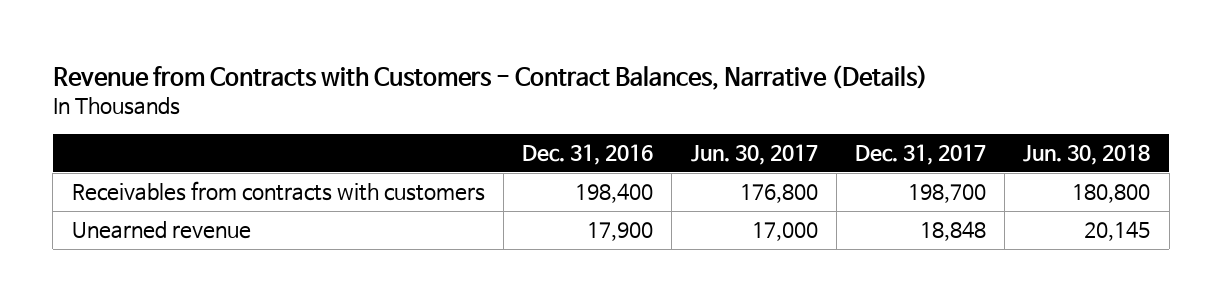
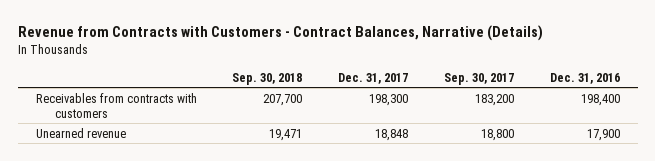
- | Dec. 31, 2016 | Jun. 30, 2017 | Dec. 31, 2017 | Jun. 30, 2018
+ | Sep. 30, 2018 | Dec. 31, 2017 | Sep. 30, 2017 | Dec. 31, 2016
- Receivables from contracts with customers | 198,400 | 176,800 | 198,700 | 180,800
+ Receivables from contracts with customers | 207,700 | 198,300 | 183,200 | 198,400

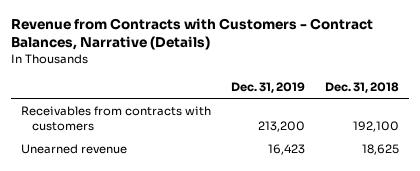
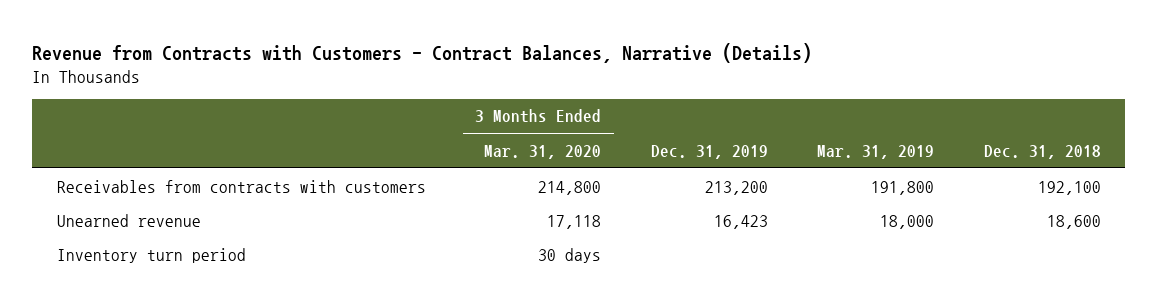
- | Dec. 31, 2019 | Dec. 31, 2018
+ | 3 Months Ended Mar. 31, 2020 | Dec. 31, 2019 | Mar. 31, 2019 | Dec. 31, 2018
- Unearned revenue | 16,423 | 18,625
+ Unearned revenue | 17,118 | 16,423 | 18,000 | 18,600
+ Inventory turn period | 30 days | | |

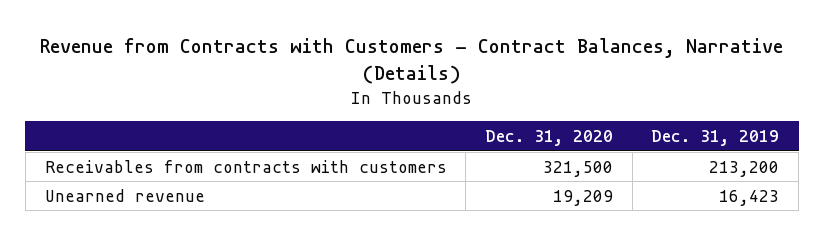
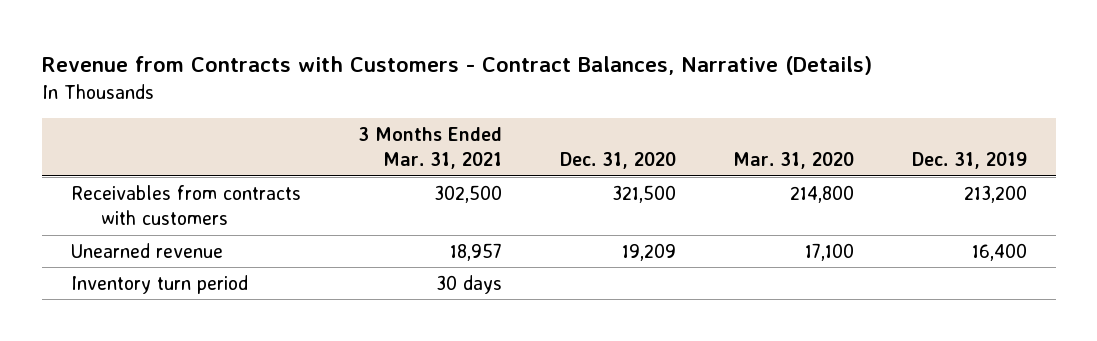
- | Dec. 31, 2020 | Dec. 31, 2019
+ | 3 Months Ended Mar. 31, 2021 | Dec. 31, 2020 | Mar. 31, 2020 | Dec. 31, 2019
- Unearned revenue | 19,209 | 16,423
+ Unearned revenue | 18,957 | 19,209 | 17,100 | 16,400
+ Inventory turn period | 30 days | | |

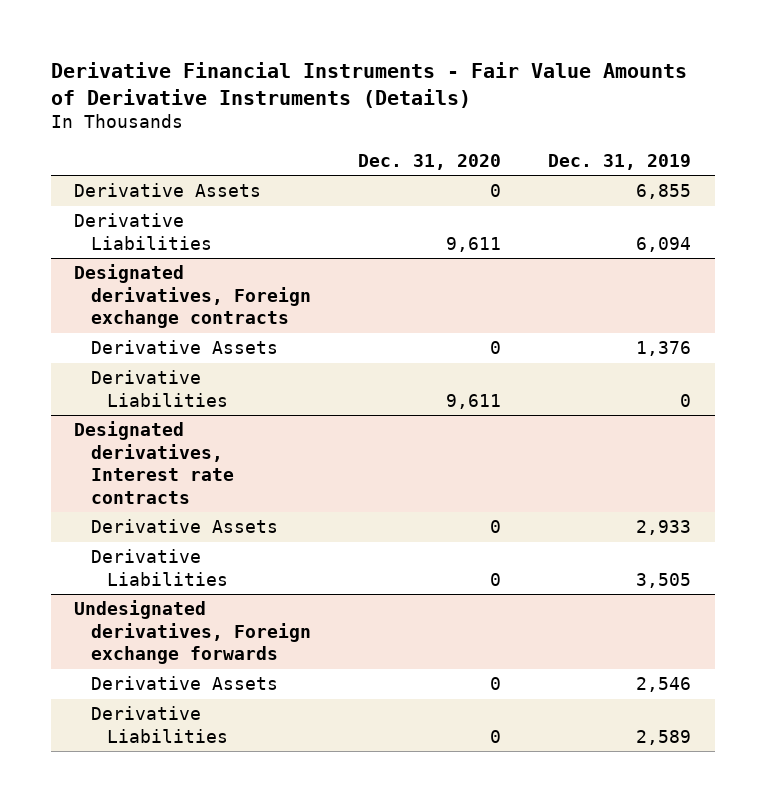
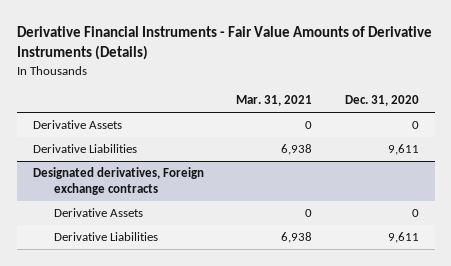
- | Dec. 31, 2020 | Dec. 31, 2019
+ | Mar. 31, 2021 | Dec. 31, 2020
- Designated derivatives, Interest rate contracts
- Derivative Assets | 0 | 2,933
- Derivative Liabilities | 0 | 3,505
- Undesignated derivatives, Foreign exchange forwards
- Derivative Assets | 0 | 2,546
- Derivative Liabilities | 0 | 2,589

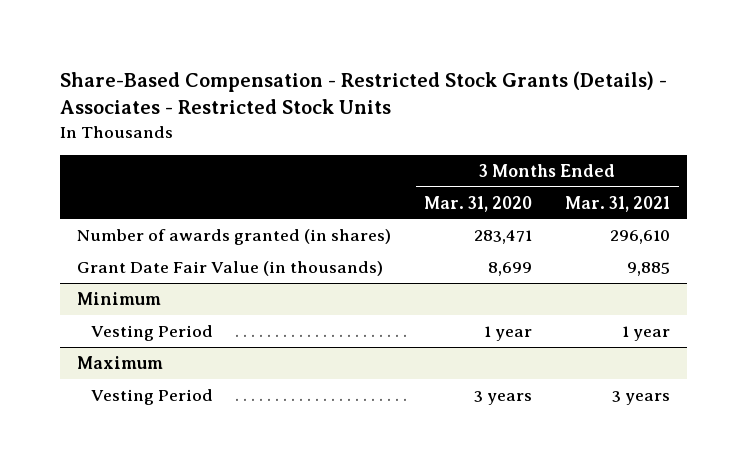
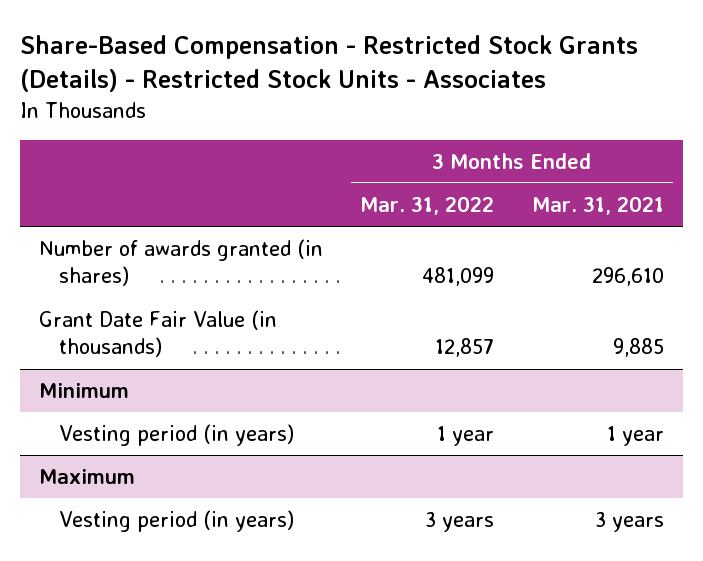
- Share-Based Compensation - Restricted Stock Grants (Details) - Associates - Restricted Stock Units
+ Share-Based Compensation - Restricted Stock Grants (Details) - Restricted Stock Units - Associates
- | 3 Months Ended Mar. 31, 2020 | 3 Months Ended Mar. 31, 2021
+ | 3 Months Ended Mar. 31, 2022 | 3 Months Ended Mar. 31, 2021
@ Minimum
- Vesting Period | 1 year | 1 year
+ Vesting period (in years) | 1 year | 1 year
@ Maximum
- Vesting Period | 3 years | 3 years
+ Vesting period (in years) | 3 years | 3 years

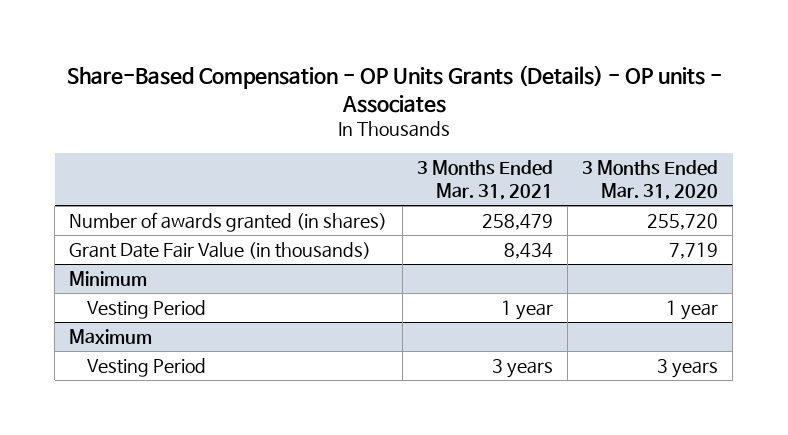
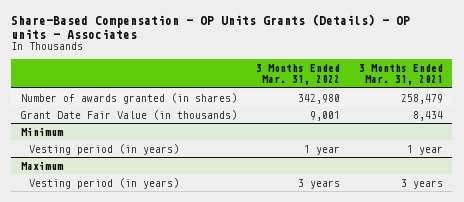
- | 3 Months Ended Mar. 31, 2021 | 3 Months Ended Mar. 31, 2020
+ | 3 Months Ended Mar. 31, 2022 | 3 Months Ended Mar. 31, 2021
@ Minimum
- Vesting Period | 1 year | 1 year
+ Vesting period (in years) | 1 year | 1 year
@ Maximum
- Vesting Period | 3 years | 3 years
+ Vesting period (in years) | 3 years | 3 years

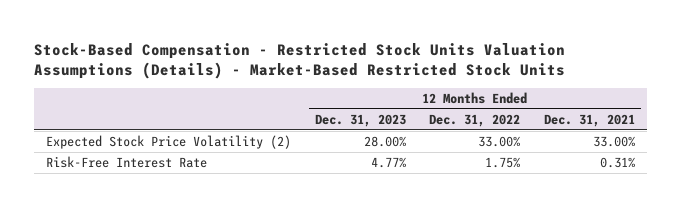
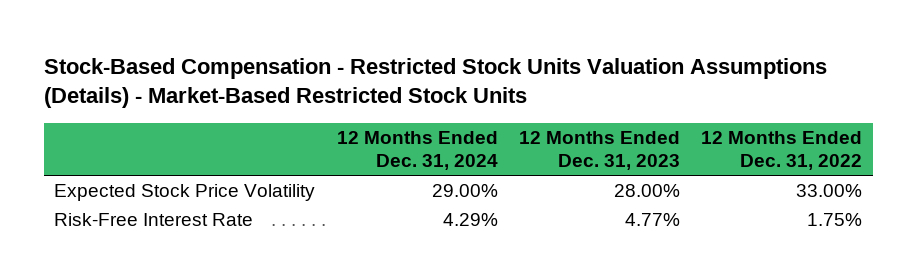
- | 12 Months Ended Dec. 31, 2023 | 12 Months Ended Dec. 31, 2022 | 12 Months Ended Dec. 31, 2021
+ | 12 Months Ended Dec. 31, 2024 | 12 Months Ended Dec. 31, 2023 | 12 Months Ended Dec. 31, 2022
- Expected Stock Price Volatility (2) | 28.00% | 33.00% | 33.00%
+ Expected Stock Price Volatility | 29.00% | 28.00% | 33.00%

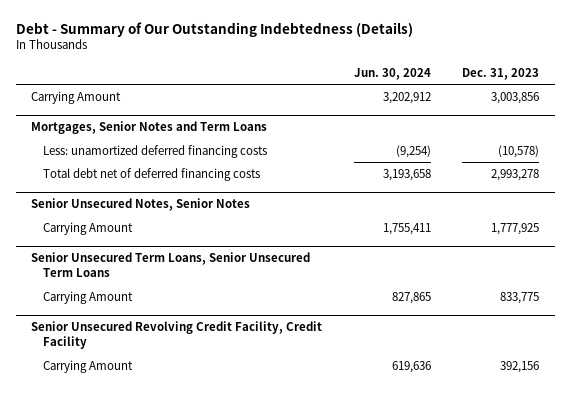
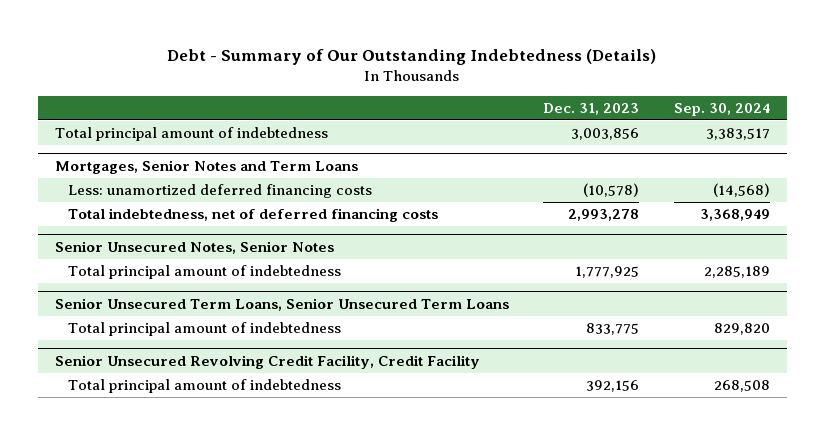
- | Jun. 30, 2024 | Dec. 31, 2023
+ | Dec. 31, 2023 | Sep. 30, 2024
- Carrying Amount | 3,202,912 | 3,003,856
+ Total principal amount of indebtedness | 3,003,856 | 3,383,517
@ Mortgages, Senior Notes and Term Loans
- Total debt net of deferred financing costs | 3,193,658 | 2,993,278
+ Total indebtedness, net of deferred financing costs | 2,993,278 | 3,368,949
@ Senior Unsecured Notes, Senior Notes
- Carrying Amount | 1,755,411 | 1,777,925
+ Total principal amount of indebtedness | 1,777,925 | 2,285,189
@ Senior Unsecured Term Loans, Senior Unsecured Term Loans
- Carrying Amount | 827,865 | 833,775
+ Total principal amount of indebtedness | 833,775 | 829,820
@ Senior Unsecured Revolving Credit Facility, Credit Facility
- Carrying Amount | 619,636 | 392,156
+ Total principal amount of indebtedness | 392,156 | 268,508

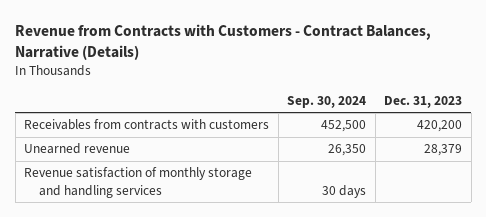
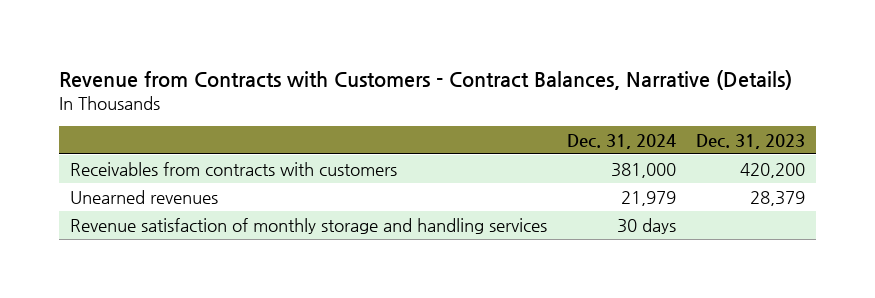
- | Sep. 30, 2024 | Dec. 31, 2023
+ | Dec. 31, 2024 | Dec. 31, 2023
- Unearned revenue | 26,350 | 28,379
+ Unearned revenues | 21,979 | 28,379

